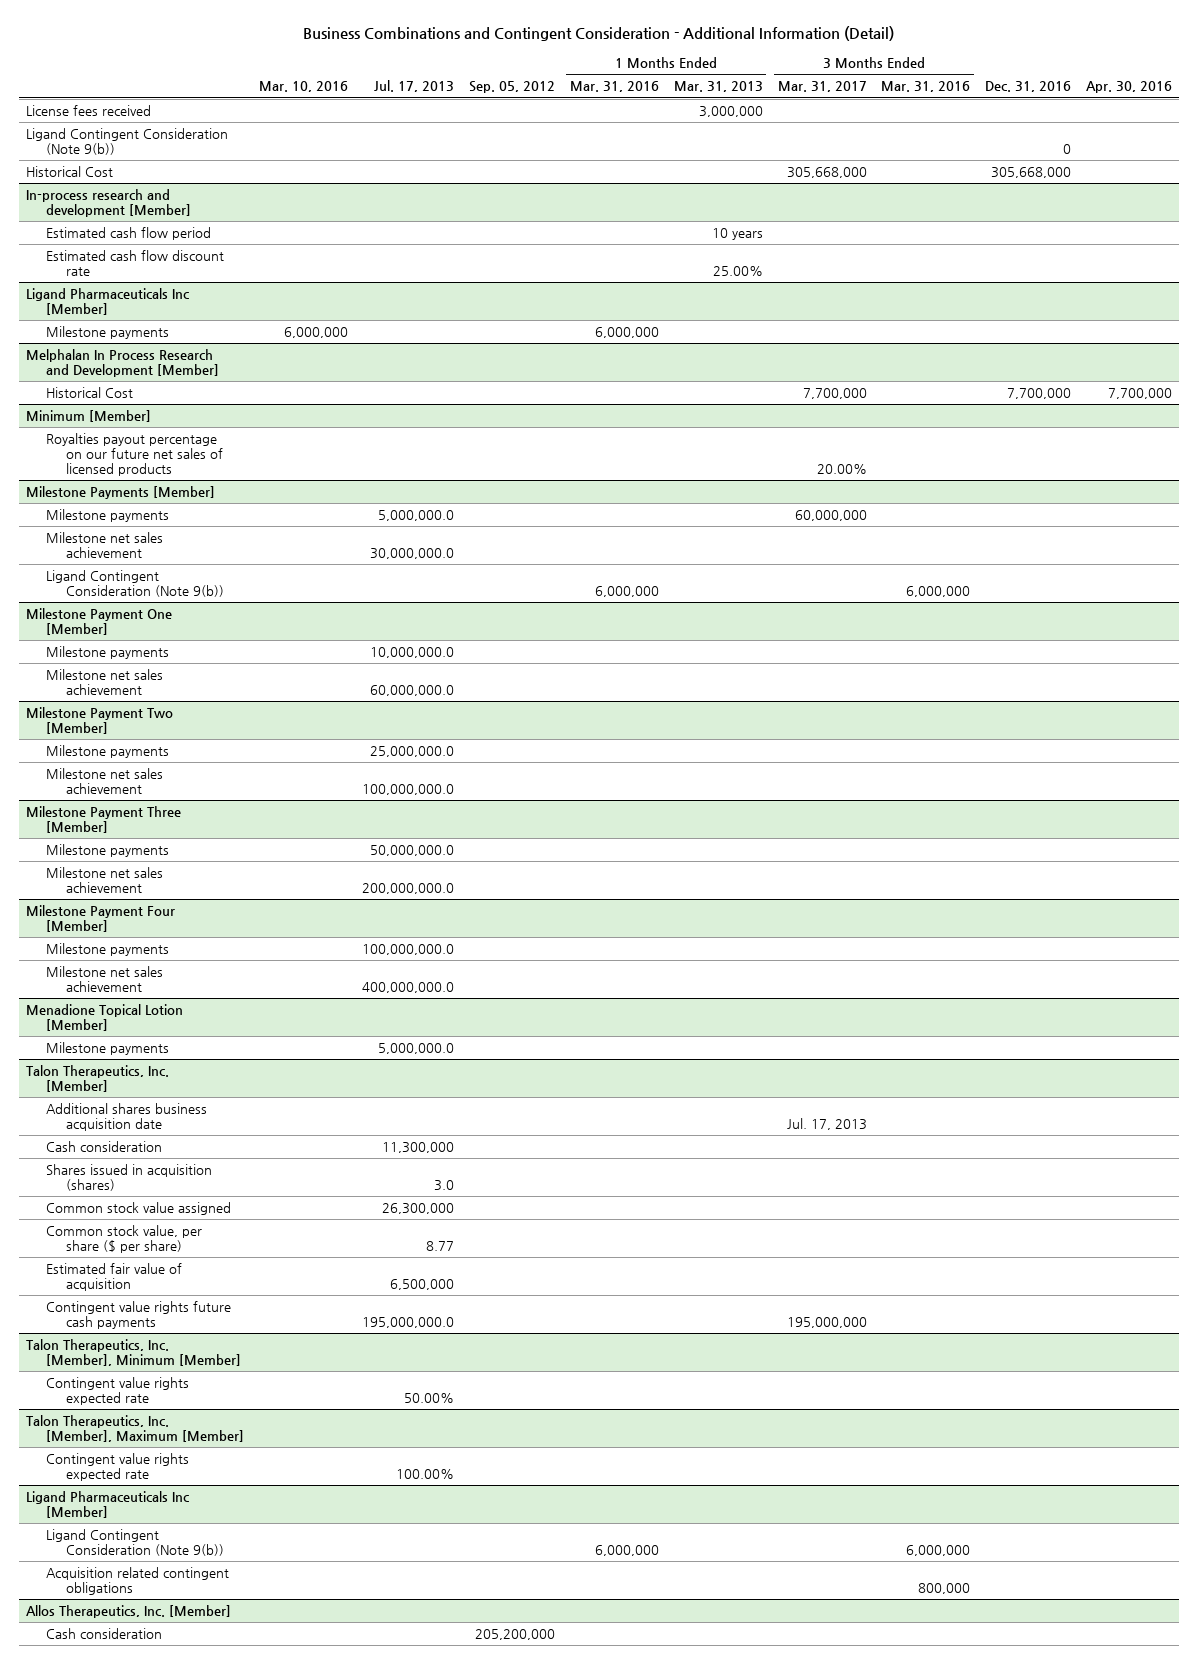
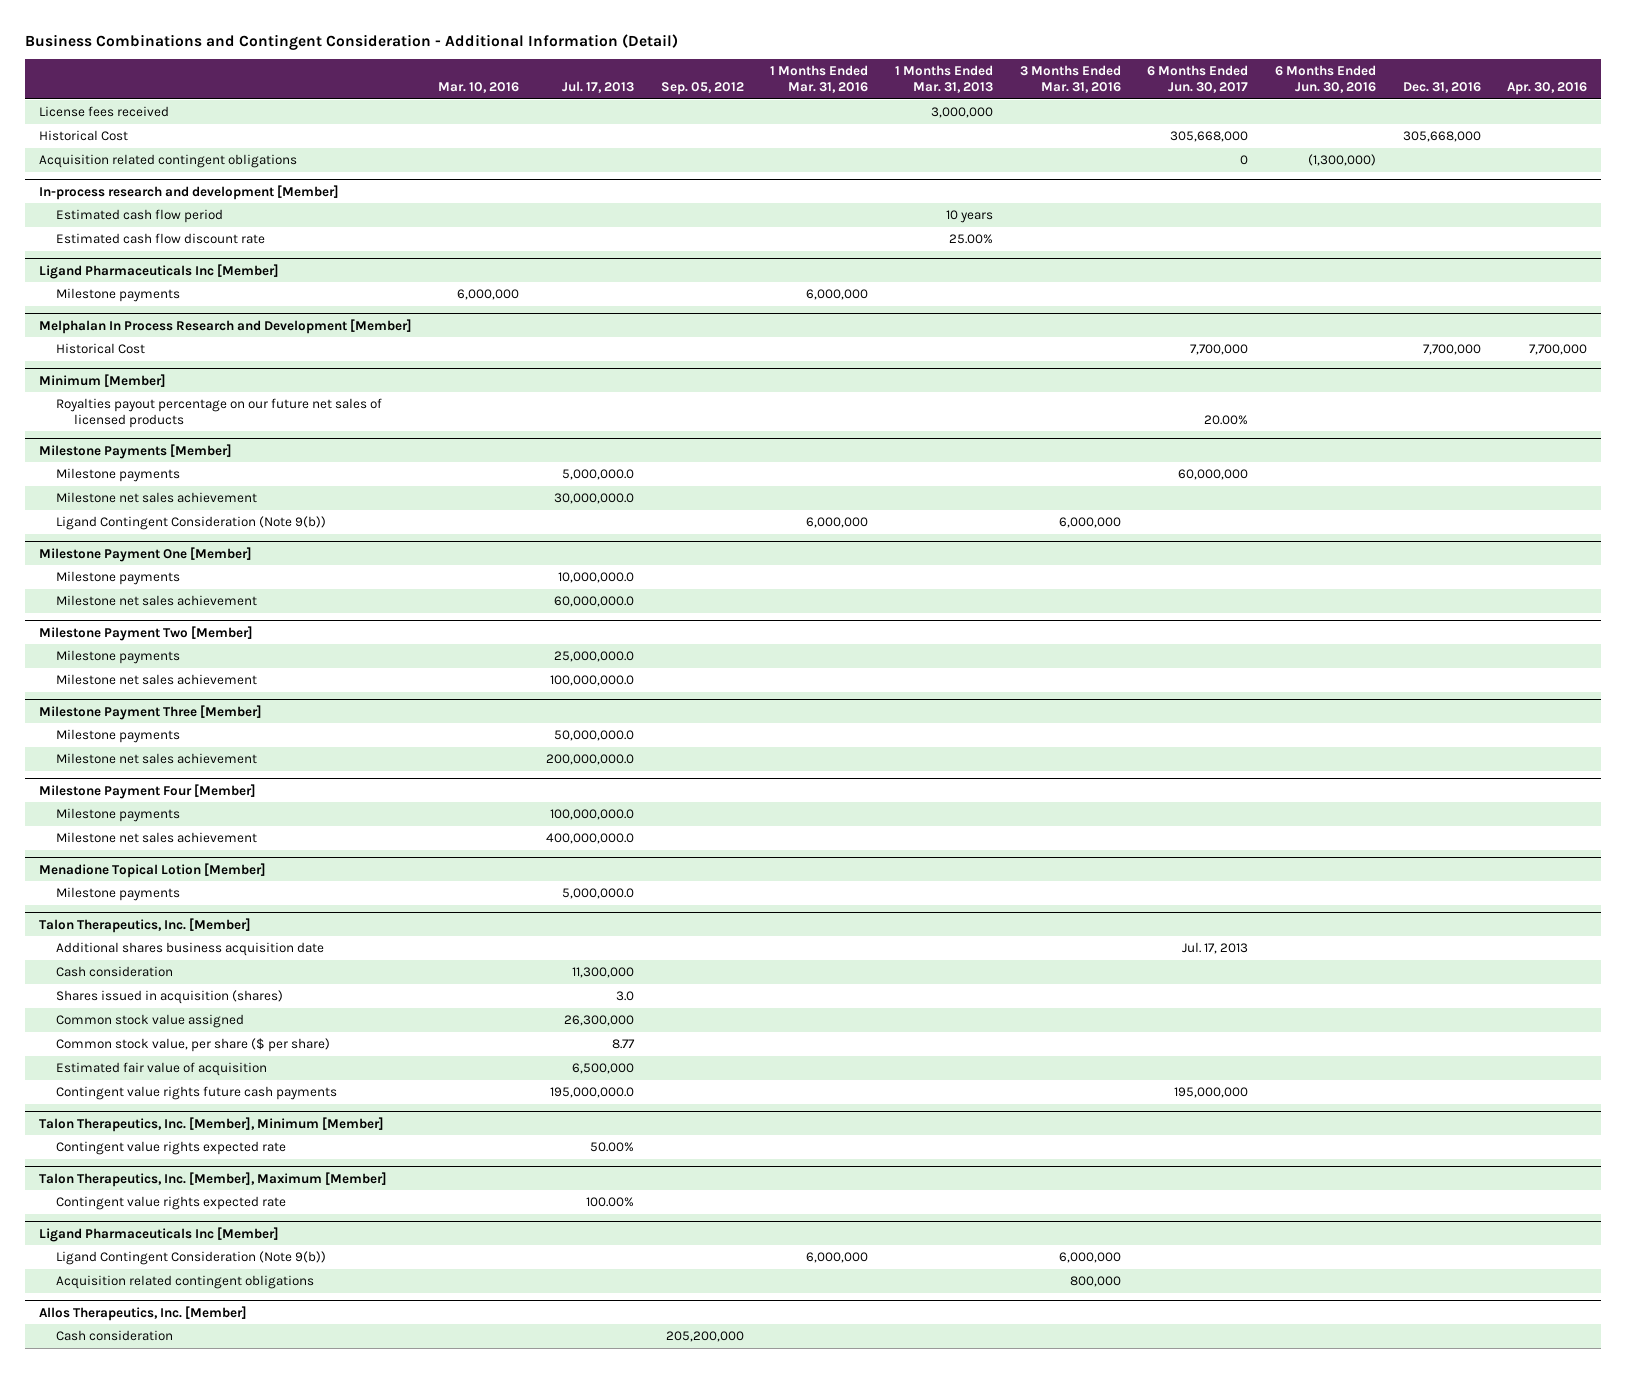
- | Mar. 10, 2016 | Jul. 17, 2013 | Sep. 05, 2012 | 1 Months Ended Mar. 31, 2016 | 1 Months Ended Mar. 31, 2013 | 3 Months Ended Mar. 31, 2017 | 3 Months Ended Mar. 31, 2016 | Dec. 31, 2016 | Apr. 30, 2016
+ | Mar. 10, 2016 | Jul. 17, 2013 | Sep. 05, 2012 | 1 Months Ended Mar. 31, 2016 | 1 Months Ended Mar. 31, 2013 | 3 Months Ended Mar. 31, 2016 | 6 Months Ended Jun. 30, 2017 | 6 Months Ended Jun. 30, 2016 | Dec. 31, 2016 | Apr. 30, 2016
- Ligand Contingent Consideration (Note 9(b)) | | | | | | | | 0 |
+ Acquisition related contingent obligations | | | | | | | 0 | (1,300,000) | |

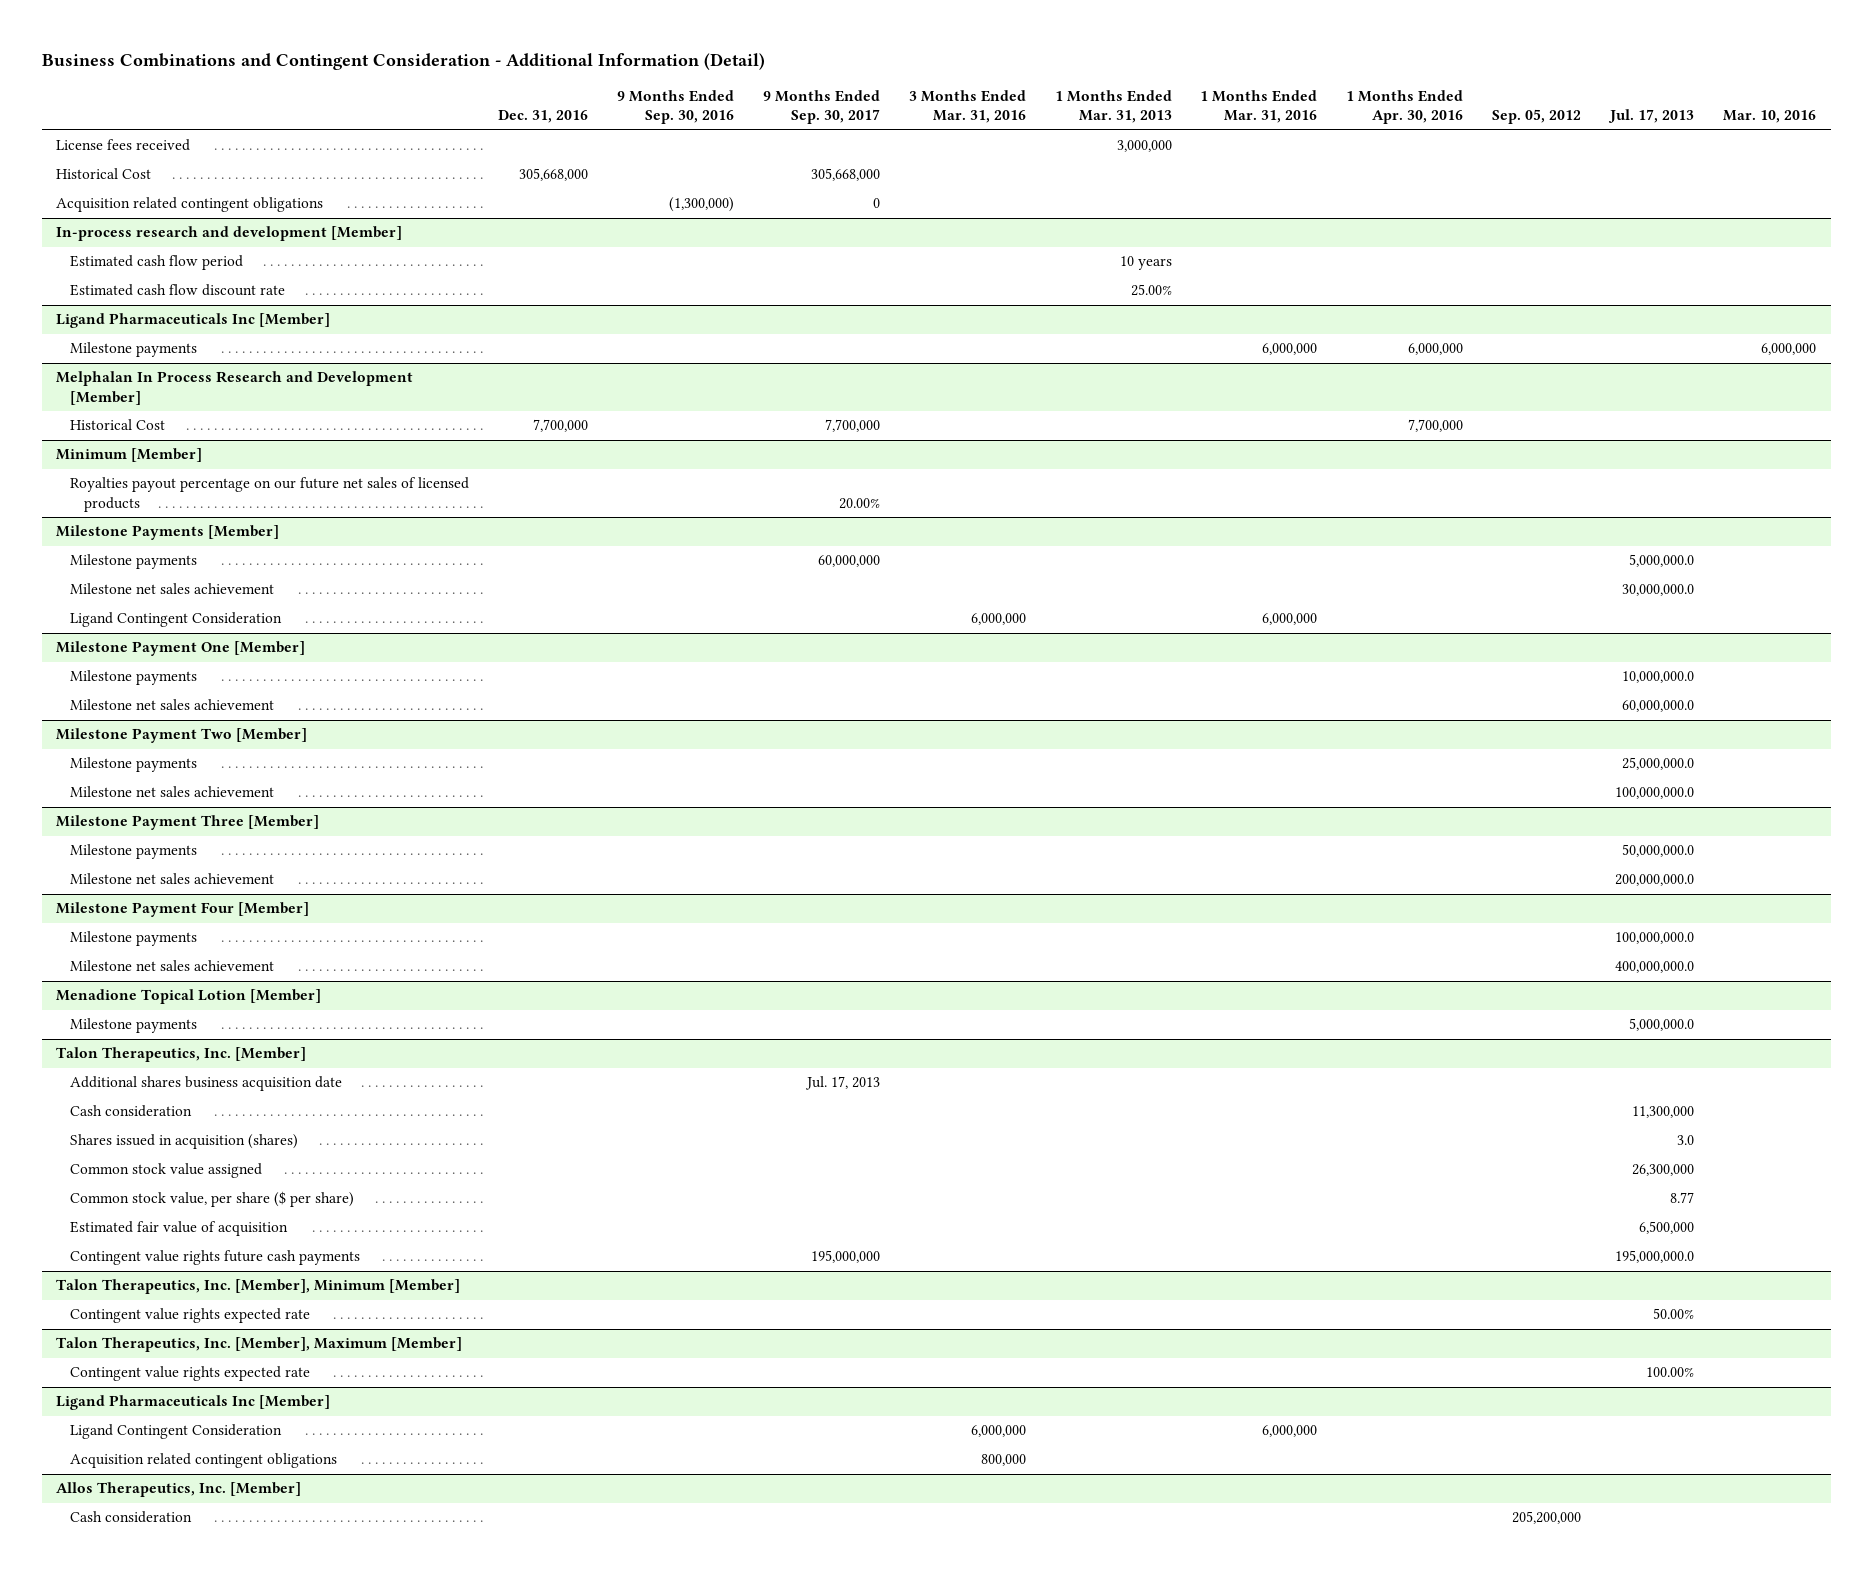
- | Mar. 10, 2016 | Jul. 17, 2013 | Sep. 05, 2012 | 1 Months Ended Mar. 31, 2016 | 1 Months Ended Mar. 31, 2013 | 3 Months Ended Mar. 31, 2016 | 6 Months Ended Jun. 30, 2017 | 6 Months Ended Jun. 30, 2016 | Dec. 31, 2016 | Apr. 30, 2016
+ | Dec. 31, 2016 | 9 Months Ended Sep. 30, 2016 | 9 Months Ended Sep. 30, 2017 | 3 Months Ended Mar. 31, 2016 | 1 Months Ended Mar. 31, 2013 | 1 Months Ended Mar. 31, 2016 | 1 Months Ended Apr. 30, 2016 | Sep. 05, 2012 | Jul. 17, 2013 | Mar. 10, 2016
@ Milestone Payments [Member]
- Ligand Contingent Consideration (Note 9(b)) | | | | 6,000,000 | | 6,000,000 | | | |
+ Ligand Contingent Consideration | | | | 6,000,000 | | 6,000,000 | | | |
@ Ligand Pharmaceuticals Inc [Member]
- Ligand Contingent Consideration (Note 9(b)) | | | | 6,000,000 | | 6,000,000 | | | |
+ Ligand Contingent Consideration | | | | 6,000,000 | | 6,000,000 | | | |

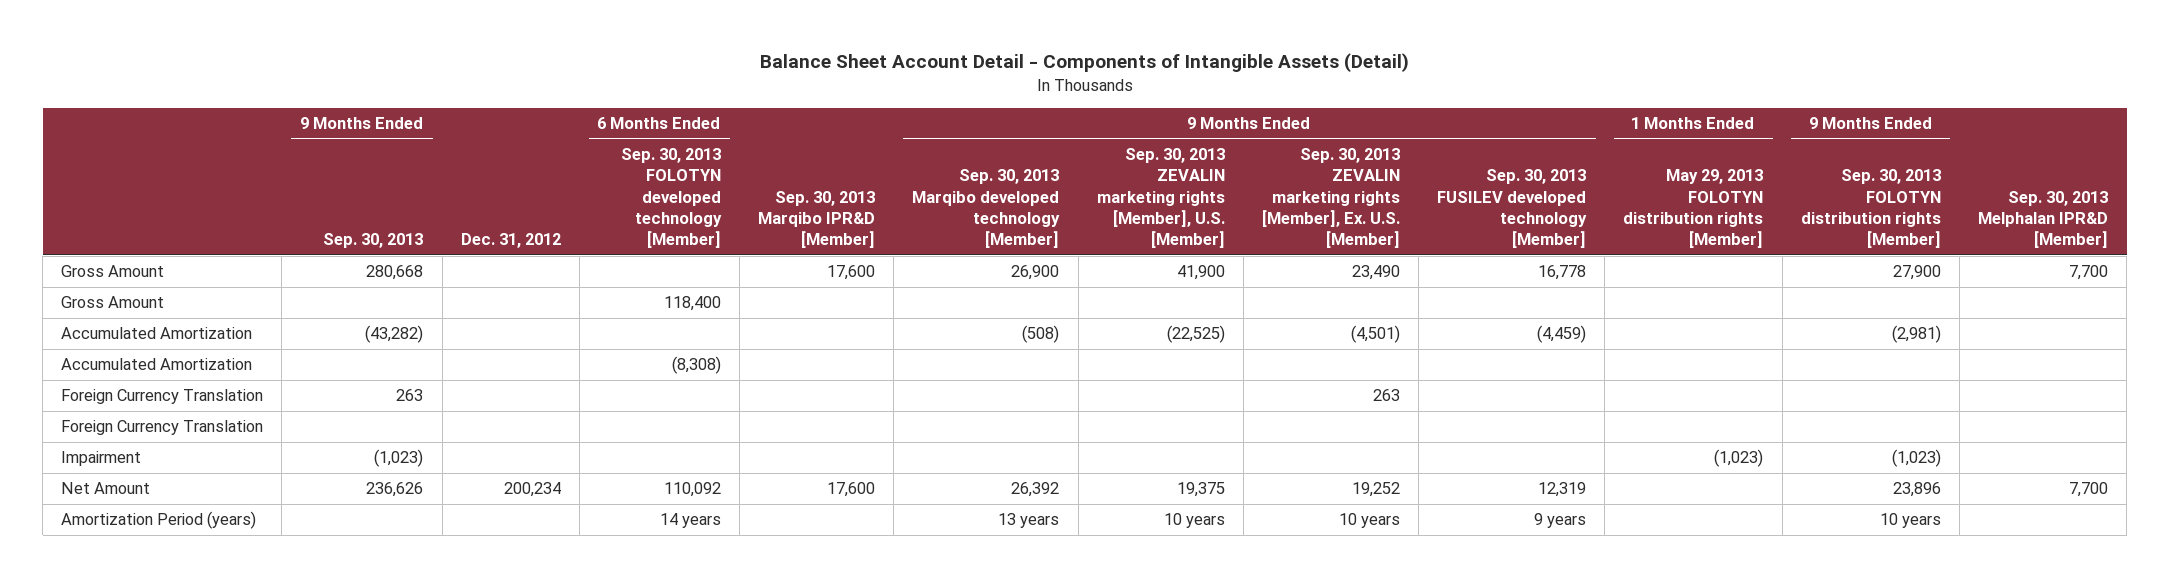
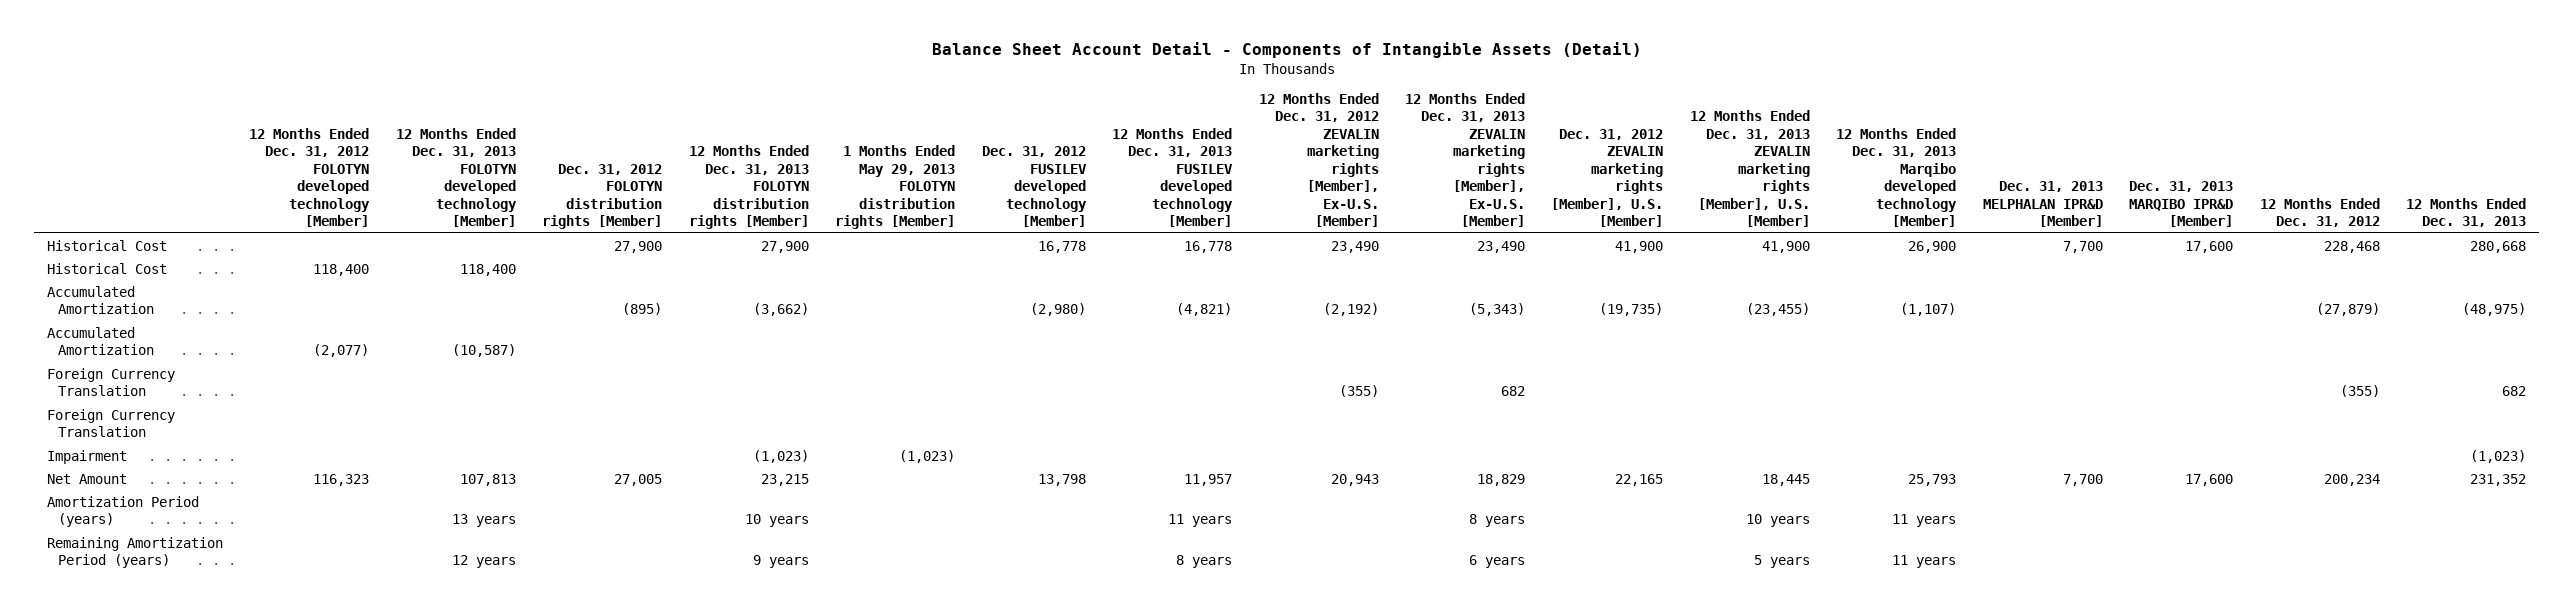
- | 9 Months Ended Sep. 30, 2013 | Dec. 31, 2012 | 6 Months Ended Sep. 30, 2013 FOLOTYN developed technology [Member] | Sep. 30, 2013 Marqibo IPR&D [Member] | 9 Months Ended Sep. 30, 2013 Marqibo developed technology [Member] | 9 Months Ended Sep. 30, 2013 ZEVALIN marketing rights [Member], U.S. [Member] | 9 Months Ended Sep. 30, 2013 ZEVALIN marketing rights [Member], Ex. U.S. [Member] | 9 Months Ended Sep. 30, 2013 FUSILEV developed technology [Member] | 1 Months Ended May 29, 2013 FOLOTYN distribution rights [Member] | 9 Months Ended Sep. 30, 2013 FOLOTYN distribution rights [Member] | Sep. 30, 2013 Melphalan IPR&D [Member]
+ | 12 Months Ended Dec. 31, 2012 FOLOTYN developed technology [Member] | 12 Months Ended Dec. 31, 2013 FOLOTYN developed technology [Member] | Dec. 31, 2012 FOLOTYN distribution rights [Member] | 12 Months Ended Dec. 31, 2013 FOLOTYN distribution rights [Member] | 1 Months Ended May 29, 2013 FOLOTYN distribution rights [Member] | Dec. 31, 2012 FUSILEV developed technology [Member] | 12 Months Ended Dec. 31, 2013 FUSILEV developed technology [Member] | 12 Months Ended Dec. 31, 2012 ZEVALIN marketing rights [Member], Ex-U.S. [Member] | 12 Months Ended Dec. 31, 2013 ZEVALIN marketing rights [Member], Ex-U.S. [Member] | Dec. 31, 2012 ZEVALIN marketing rights [Member], U.S. [Member] | 12 Months Ended Dec. 31, 2013 ZEVALIN marketing rights [Member], U.S. [Member] | 12 Months Ended Dec. 31, 2013 Marqibo developed technology [Member] | Dec. 31, 2013 MELPHALAN IPR&D [Member] | Dec. 31, 2013 MARQIBO IPR&D [Member] | 12 Months Ended Dec. 31, 2012 | 12 Months Ended Dec. 31, 2013
- Gross Amount | 280,668 | | | 17,600 | 26,900 | 41,900 | 23,490 | 16,778 | | 27,900 | 7,700
- Gross Amount | | | 118,400 | | | | | | | |
+ Historical Cost | | | 27,900 | 27,900 | | 16,778 | 16,778 | 23,490 | 23,490 | 41,900 | 41,900 | 26,900 | 7,700 | 17,600 | 228,468 | 280,668
+ Historical Cost | 118,400 | 118,400 | | | | | | | | | | | | | |
+ Remaining Amortization Period (years) | | 12 years | | 9 years | | | 8 years | | 6 years | | 5 years | 11 years | | | |

